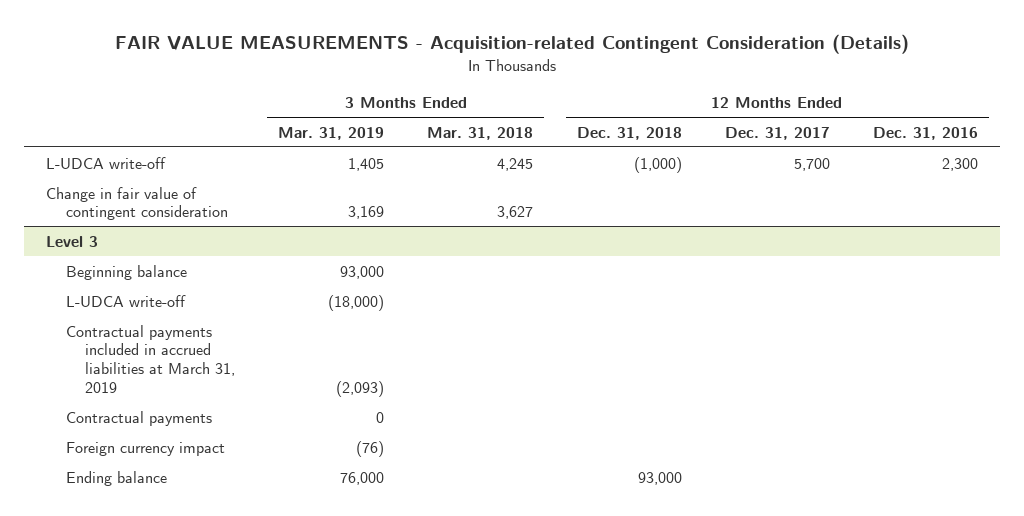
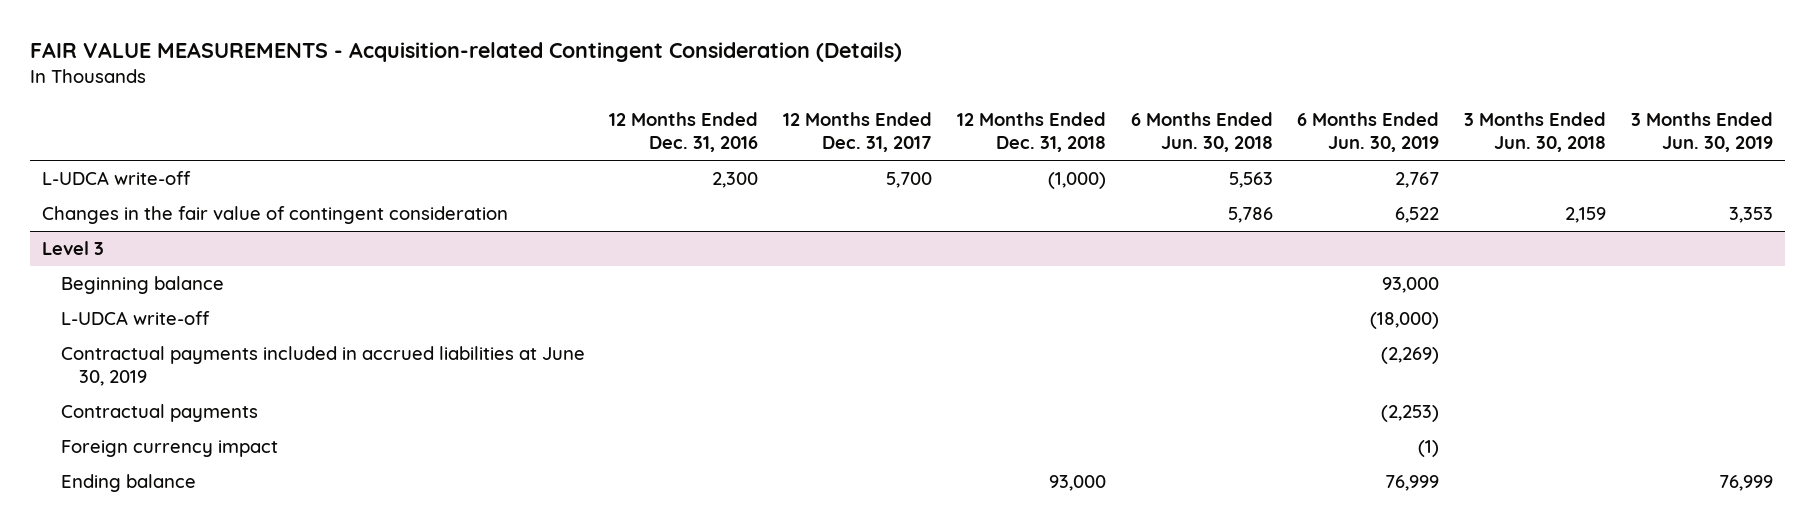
- | 3 Months Ended Mar. 31, 2019 | 3 Months Ended Mar. 31, 2018 | 12 Months Ended Dec. 31, 2018 | 12 Months Ended Dec. 31, 2017 | 12 Months Ended Dec. 31, 2016
+ | 12 Months Ended Dec. 31, 2016 | 12 Months Ended Dec. 31, 2017 | 12 Months Ended Dec. 31, 2018 | 6 Months Ended Jun. 30, 2018 | 6 Months Ended Jun. 30, 2019 | 3 Months Ended Jun. 30, 2018 | 3 Months Ended Jun. 30, 2019
- Change in fair value of contingent consideration | 3,169 | 3,627 | | |
+ Changes in the fair value of contingent consideration | | | | 5,786 | 6,522 | 2,159 | 3,353
@ Level 3
- Contractual payments included in accrued liabilities at March 31, 2019 | (2,093) | | | |
+ Contractual payments included in accrued liabilities at June 30, 2019 | | | | | (2,269) | |

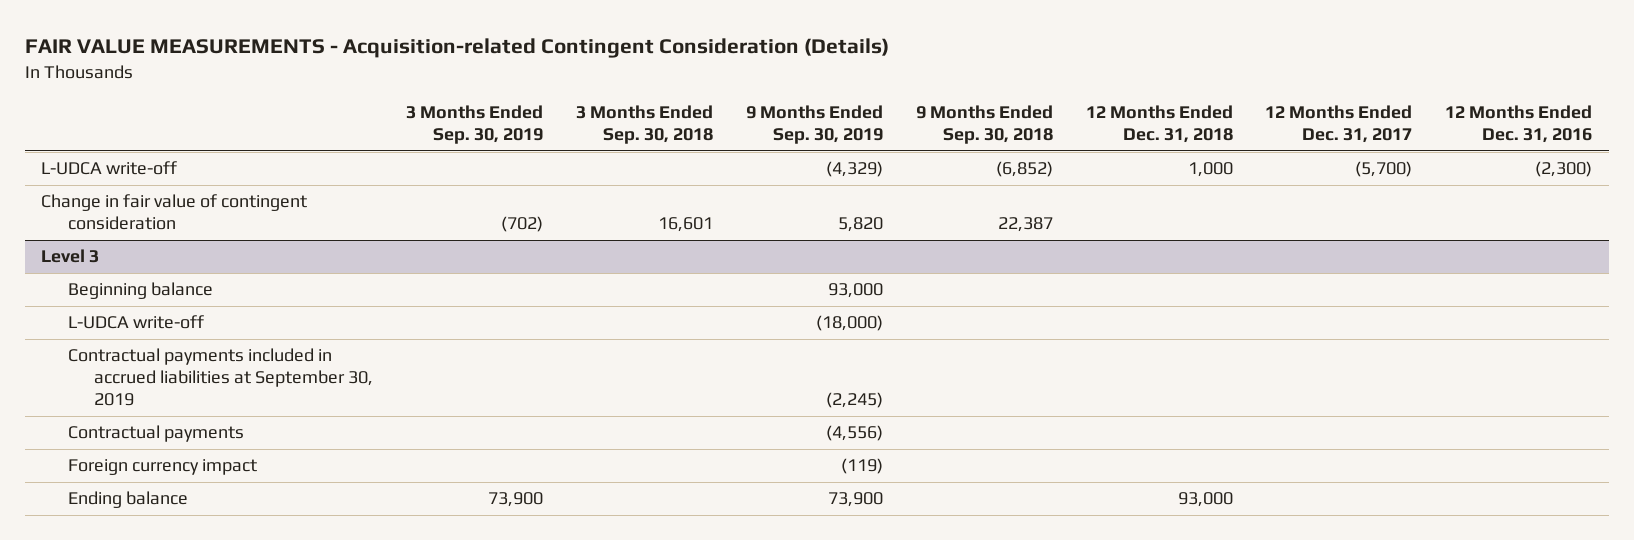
- | 12 Months Ended Dec. 31, 2016 | 12 Months Ended Dec. 31, 2017 | 12 Months Ended Dec. 31, 2018 | 6 Months Ended Jun. 30, 2018 | 6 Months Ended Jun. 30, 2019 | 3 Months Ended Jun. 30, 2018 | 3 Months Ended Jun. 30, 2019
+ | 3 Months Ended Sep. 30, 2019 | 3 Months Ended Sep. 30, 2018 | 9 Months Ended Sep. 30, 2019 | 9 Months Ended Sep. 30, 2018 | 12 Months Ended Dec. 31, 2018 | 12 Months Ended Dec. 31, 2017 | 12 Months Ended Dec. 31, 2016
- L-UDCA write-off | 2,300 | 5,700 | (1,000) | 5,563 | 2,767 | |
- Changes in the fair value of contingent consideration | | | | 5,786 | 6,522 | 2,159 | 3,353
+ L-UDCA write-off | | | (4,329) | (6,852) | 1,000 | (5,700) | (2,300)
+ Change in fair value of contingent consideration | (702) | 16,601 | 5,820 | 22,387 | | |
@ Level 3
- Contractual payments included in accrued liabilities at June 30, 2019 | | | | | (2,269) | |
+ Contractual payments included in accrued liabilities at September 30, 2019 | | | (2,245) | | | |

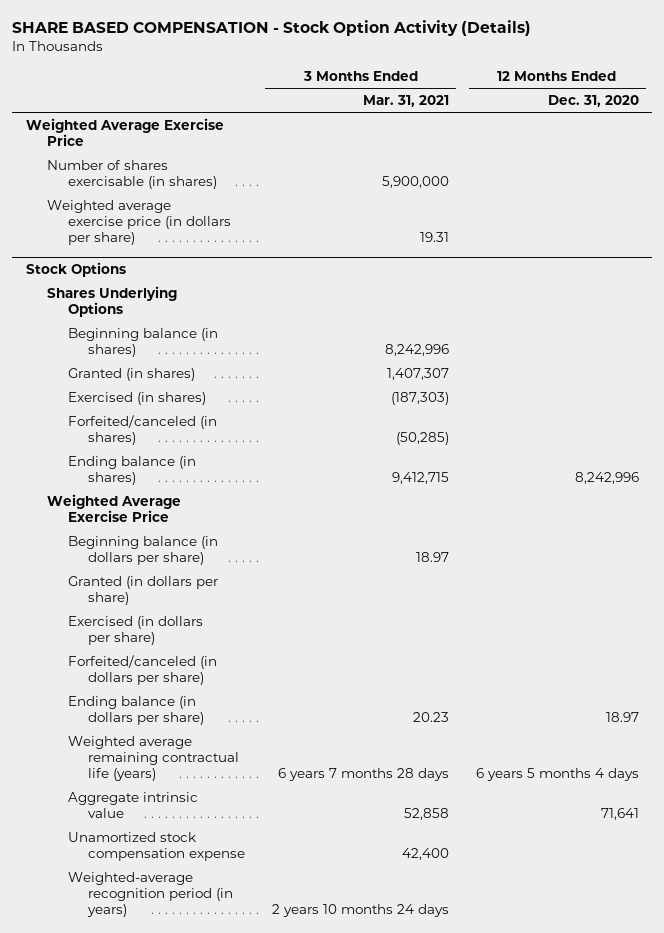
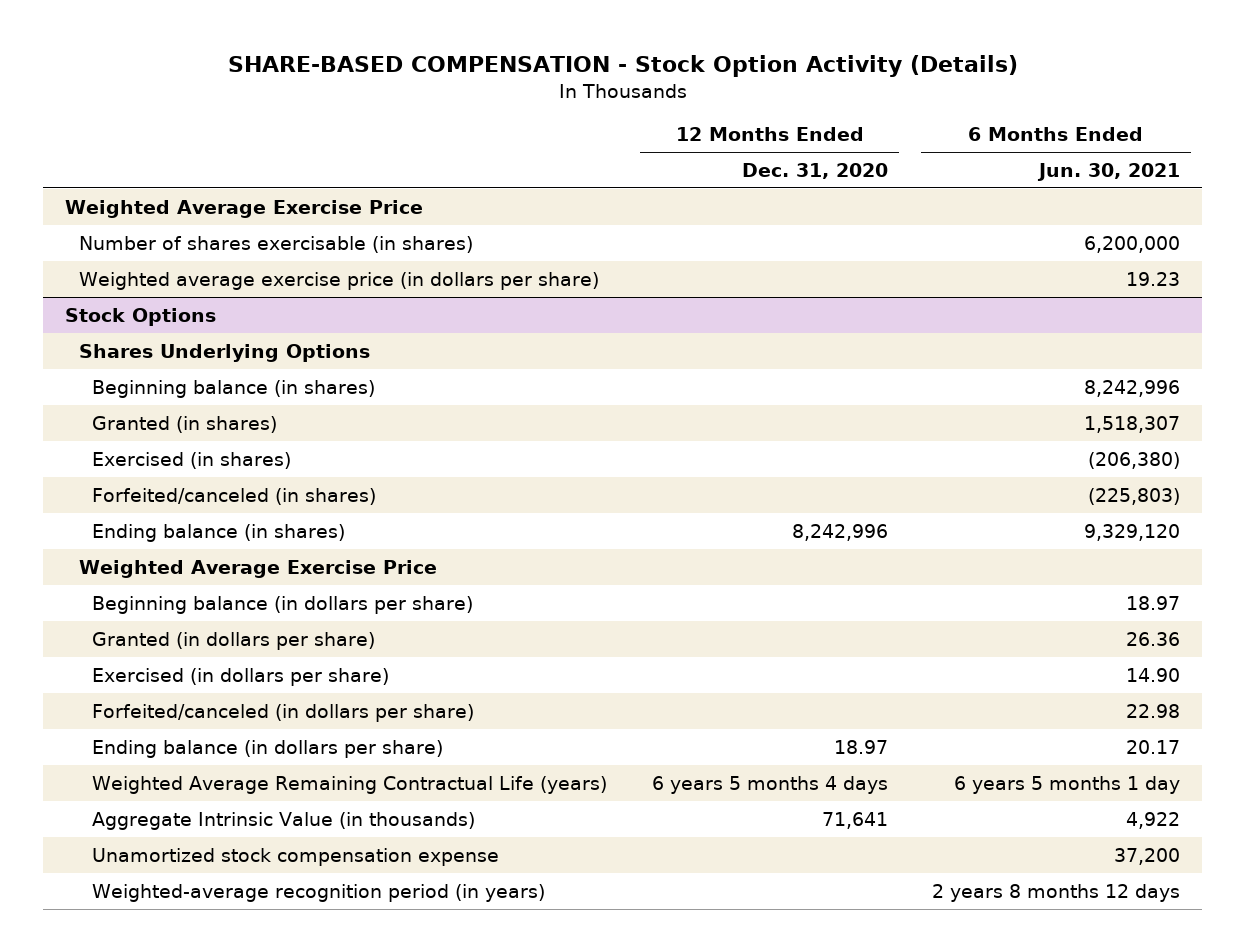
- SHARE BASED COMPENSATION - Stock Option Activity (Details)
+ SHARE-BASED COMPENSATION - Stock Option Activity (Details)
- | 3 Months Ended Mar. 31, 2021 | 12 Months Ended Dec. 31, 2020
+ | 12 Months Ended Dec. 31, 2020 | 6 Months Ended Jun. 30, 2021
@ Stock Options
- Weighted average remaining contractual life (years) | 6 years 7 months 28 days | 6 years 5 months 4 days
- Aggregate intrinsic value | 52,858 | 71,641
+ Weighted Average Remaining Contractual Life (years) | 6 years 5 months 4 days | 6 years 5 months 1 day
+ Aggregate Intrinsic Value (in thousands) | 71,641 | 4,922

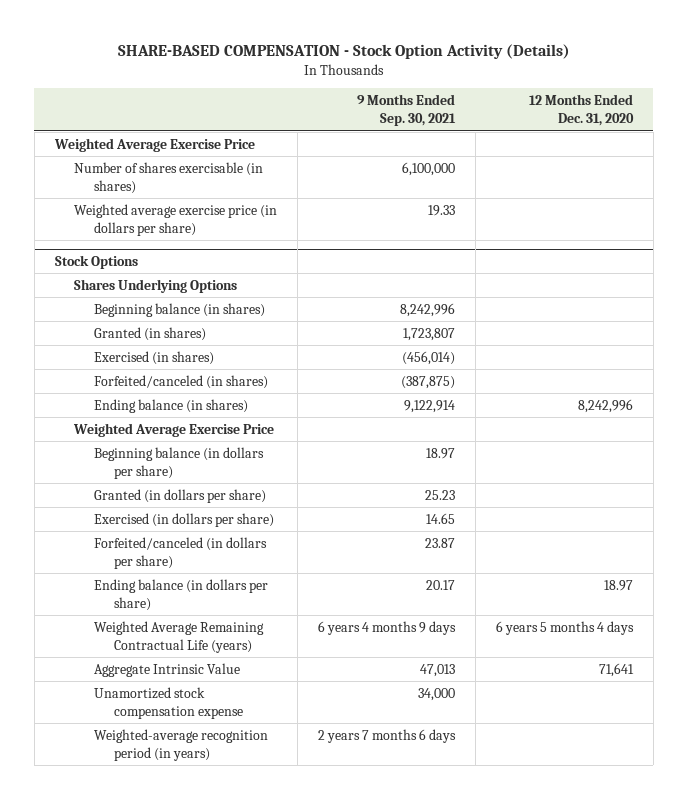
- | 12 Months Ended Dec. 31, 2020 | 6 Months Ended Jun. 30, 2021
+ | 9 Months Ended Sep. 30, 2021 | 12 Months Ended Dec. 31, 2020
@ Stock Options
- Aggregate Intrinsic Value (in thousands) | 71,641 | 4,922
+ Aggregate Intrinsic Value | 47,013 | 71,641

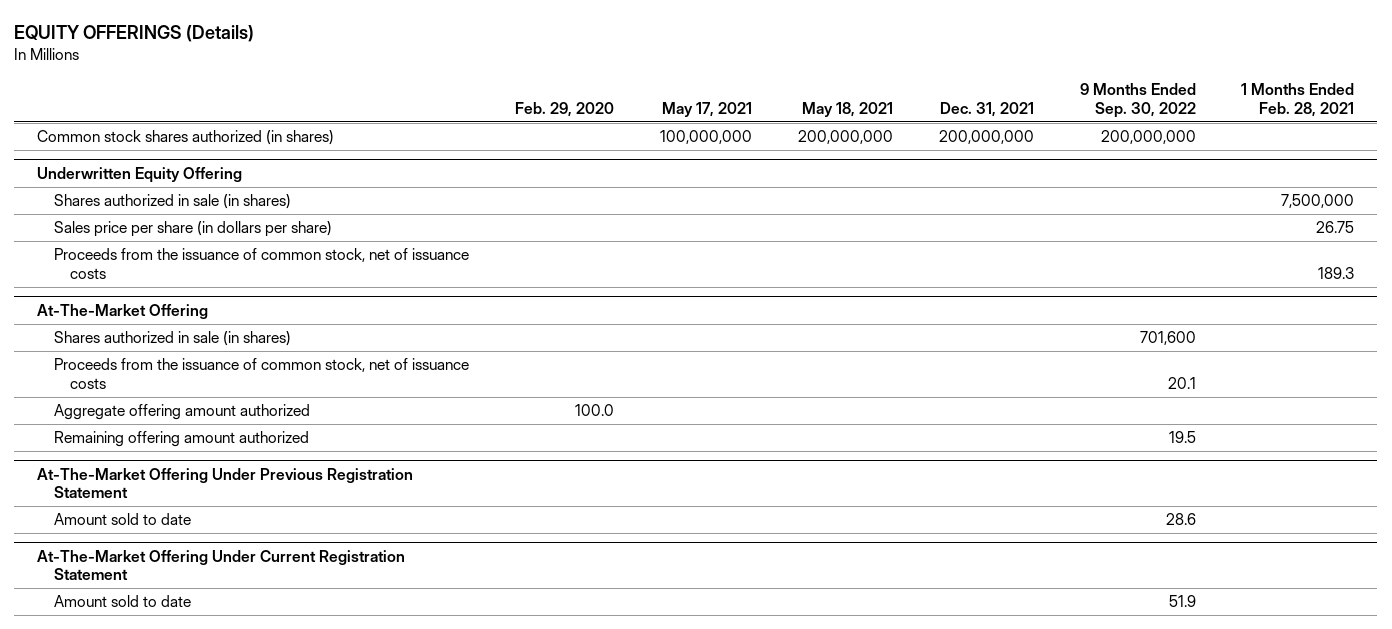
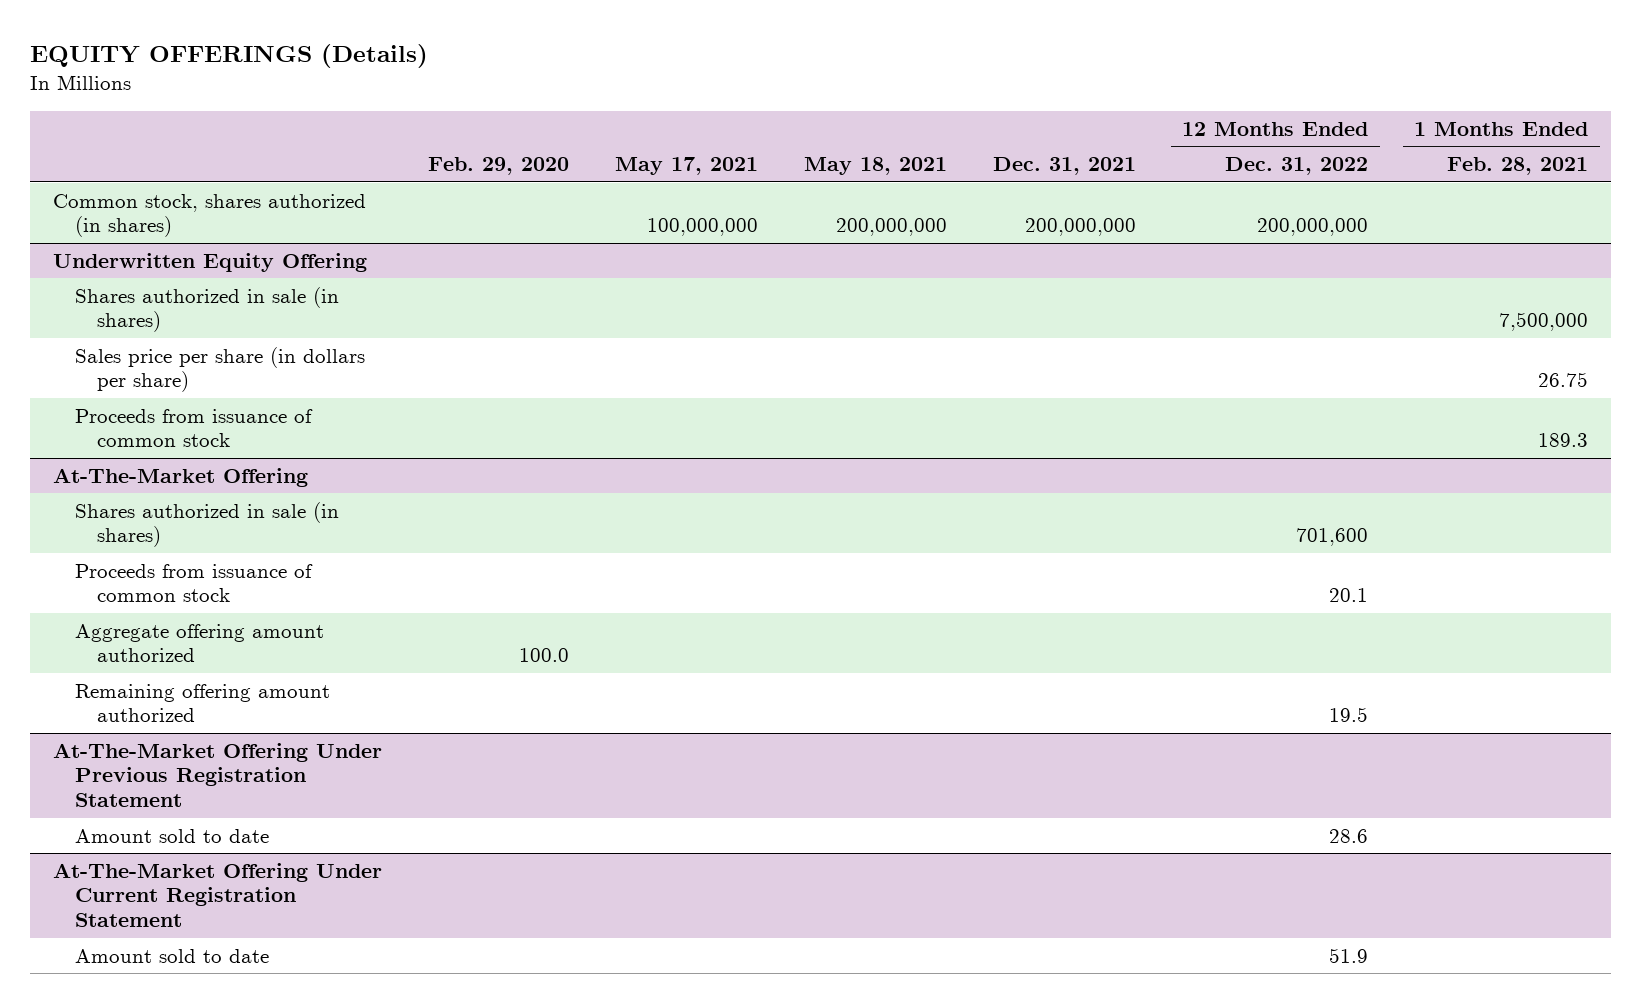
- | Feb. 29, 2020 | May 17, 2021 | May 18, 2021 | Dec. 31, 2021 | 9 Months Ended Sep. 30, 2022 | 1 Months Ended Feb. 28, 2021
+ | Feb. 29, 2020 | May 17, 2021 | May 18, 2021 | Dec. 31, 2021 | 12 Months Ended Dec. 31, 2022 | 1 Months Ended Feb. 28, 2021
- Common stock shares authorized (in shares) | | 100,000,000 | 200,000,000 | 200,000,000 | 200,000,000 |
+ Common stock, shares authorized (in shares) | | 100,000,000 | 200,000,000 | 200,000,000 | 200,000,000 |
@ Underwritten Equity Offering
- Proceeds from the issuance of common stock, net of issuance costs | | | | | | 189.3
+ Proceeds from issuance of common stock | | | | | | 189.3
@ At-The-Market Offering
- Proceeds from the issuance of common stock, net of issuance costs | | | | | 20.1 |
+ Proceeds from issuance of common stock | | | | | 20.1 |

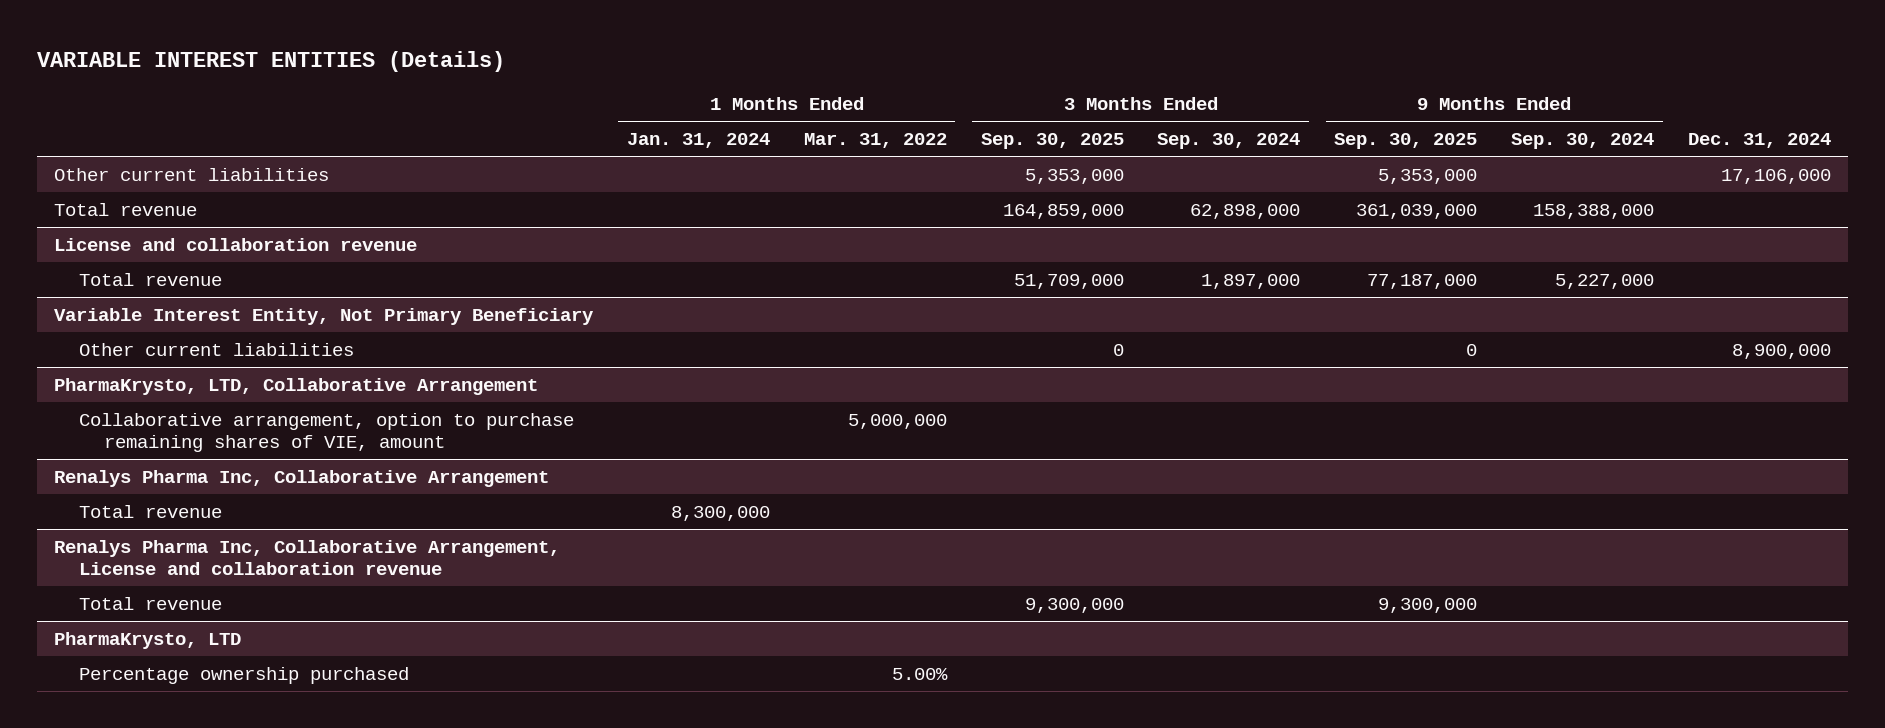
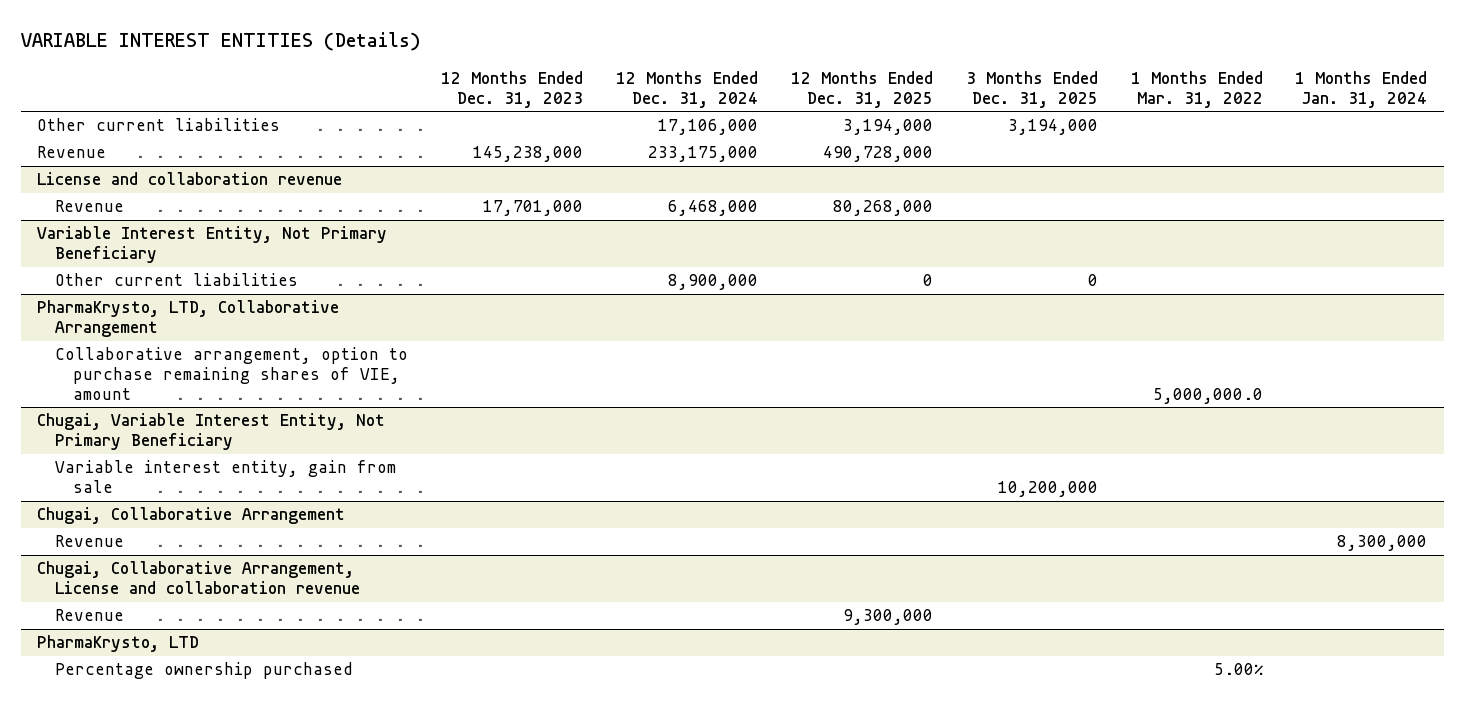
- | 1 Months Ended Jan. 31, 2024 | 1 Months Ended Mar. 31, 2022 | 3 Months Ended Sep. 30, 2025 | 3 Months Ended Sep. 30, 2024 | 9 Months Ended Sep. 30, 2025 | 9 Months Ended Sep. 30, 2024 | Dec. 31, 2024
+ | 12 Months Ended Dec. 31, 2023 | 12 Months Ended Dec. 31, 2024 | 12 Months Ended Dec. 31, 2025 | 3 Months Ended Dec. 31, 2025 | 1 Months Ended Mar. 31, 2022 | 1 Months Ended Jan. 31, 2024
- Total revenue | | | 164,859,000 | 62,898,000 | 361,039,000 | 158,388,000 |
+ Revenue | 145,238,000 | 233,175,000 | 490,728,000 | | |
@ License and collaboration revenue
- Total revenue | | | 51,709,000 | 1,897,000 | 77,187,000 | 5,227,000 |
+ Revenue | 17,701,000 | 6,468,000 | 80,268,000 | | |
@ PharmaKrysto, LTD, Collaborative Arrangement
- Collaborative arrangement, option to purchase remaining shares of VIE, amount | | 5,000,000 | | | | |
- Renalys Pharma Inc, Collaborative Arrangement
- Total revenue | 8,300,000 | | | | | |
- Renalys Pharma Inc, Collaborative Arrangement, License and collaboration revenue
- Total revenue | | | 9,300,000 | | 9,300,000 | |
@ PharmaKrysto, LTD, Collaborative Arrangement
+ Collaborative arrangement, option to purchase remaining shares of VIE, amount | | | | | 5,000,000.0 |
+ Chugai, Variable Interest Entity, Not Primary Beneficiary
+ Variable interest entity, gain from sale | | | | 10,200,000 | |
+ Chugai, Collaborative Arrangement
+ Revenue | | | | | | 8,300,000
+ Chugai, Collaborative Arrangement, License and collaboration revenue
+ Revenue | | | 9,300,000 | | |

